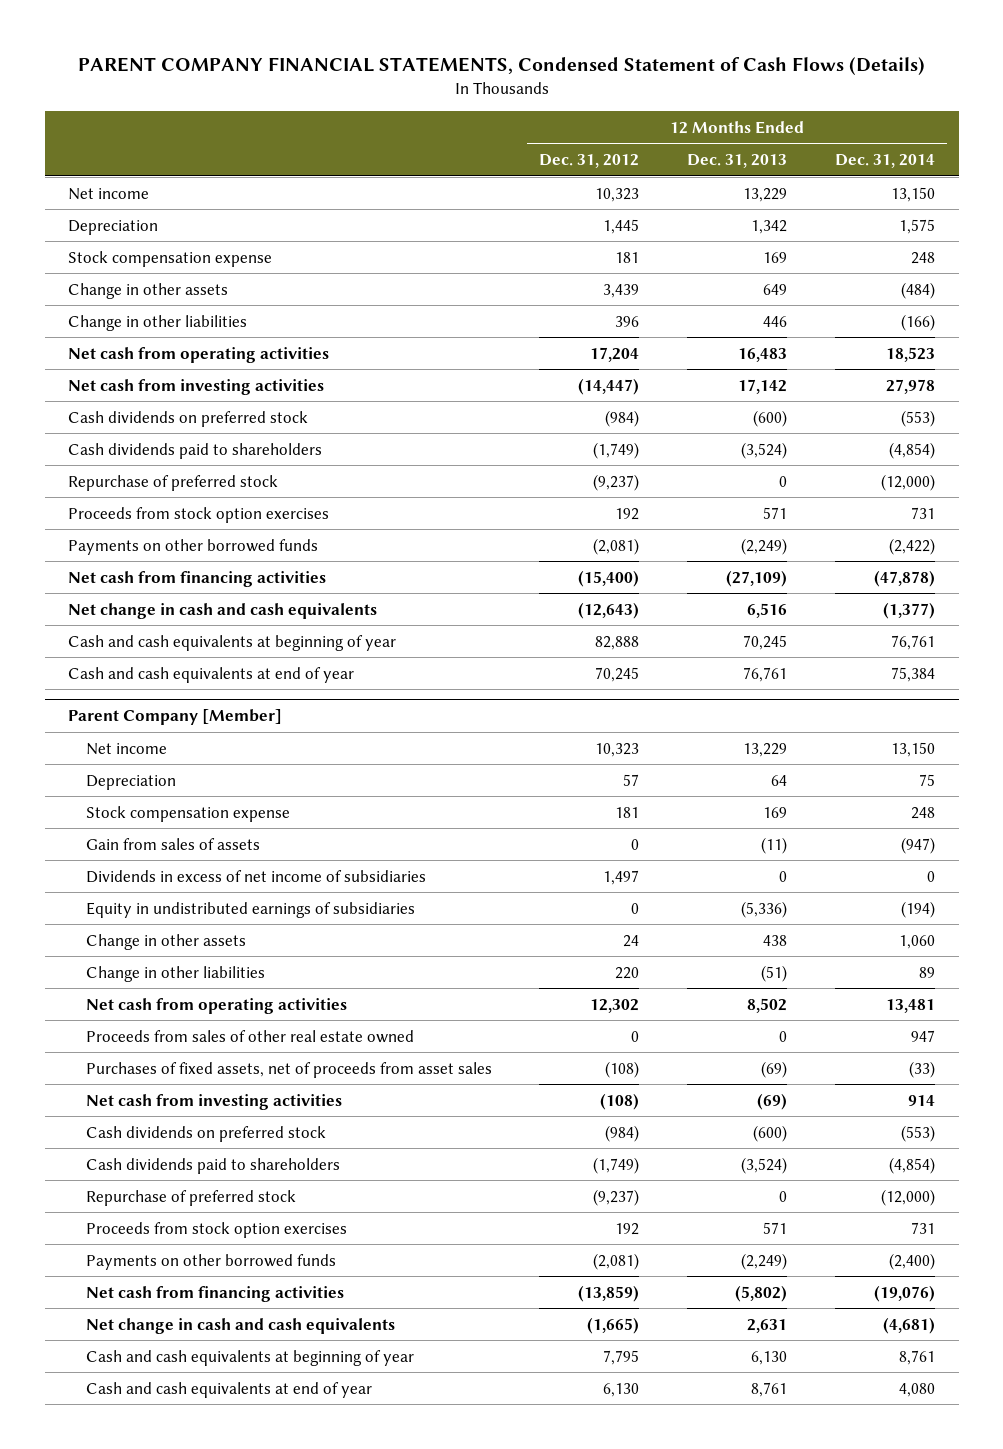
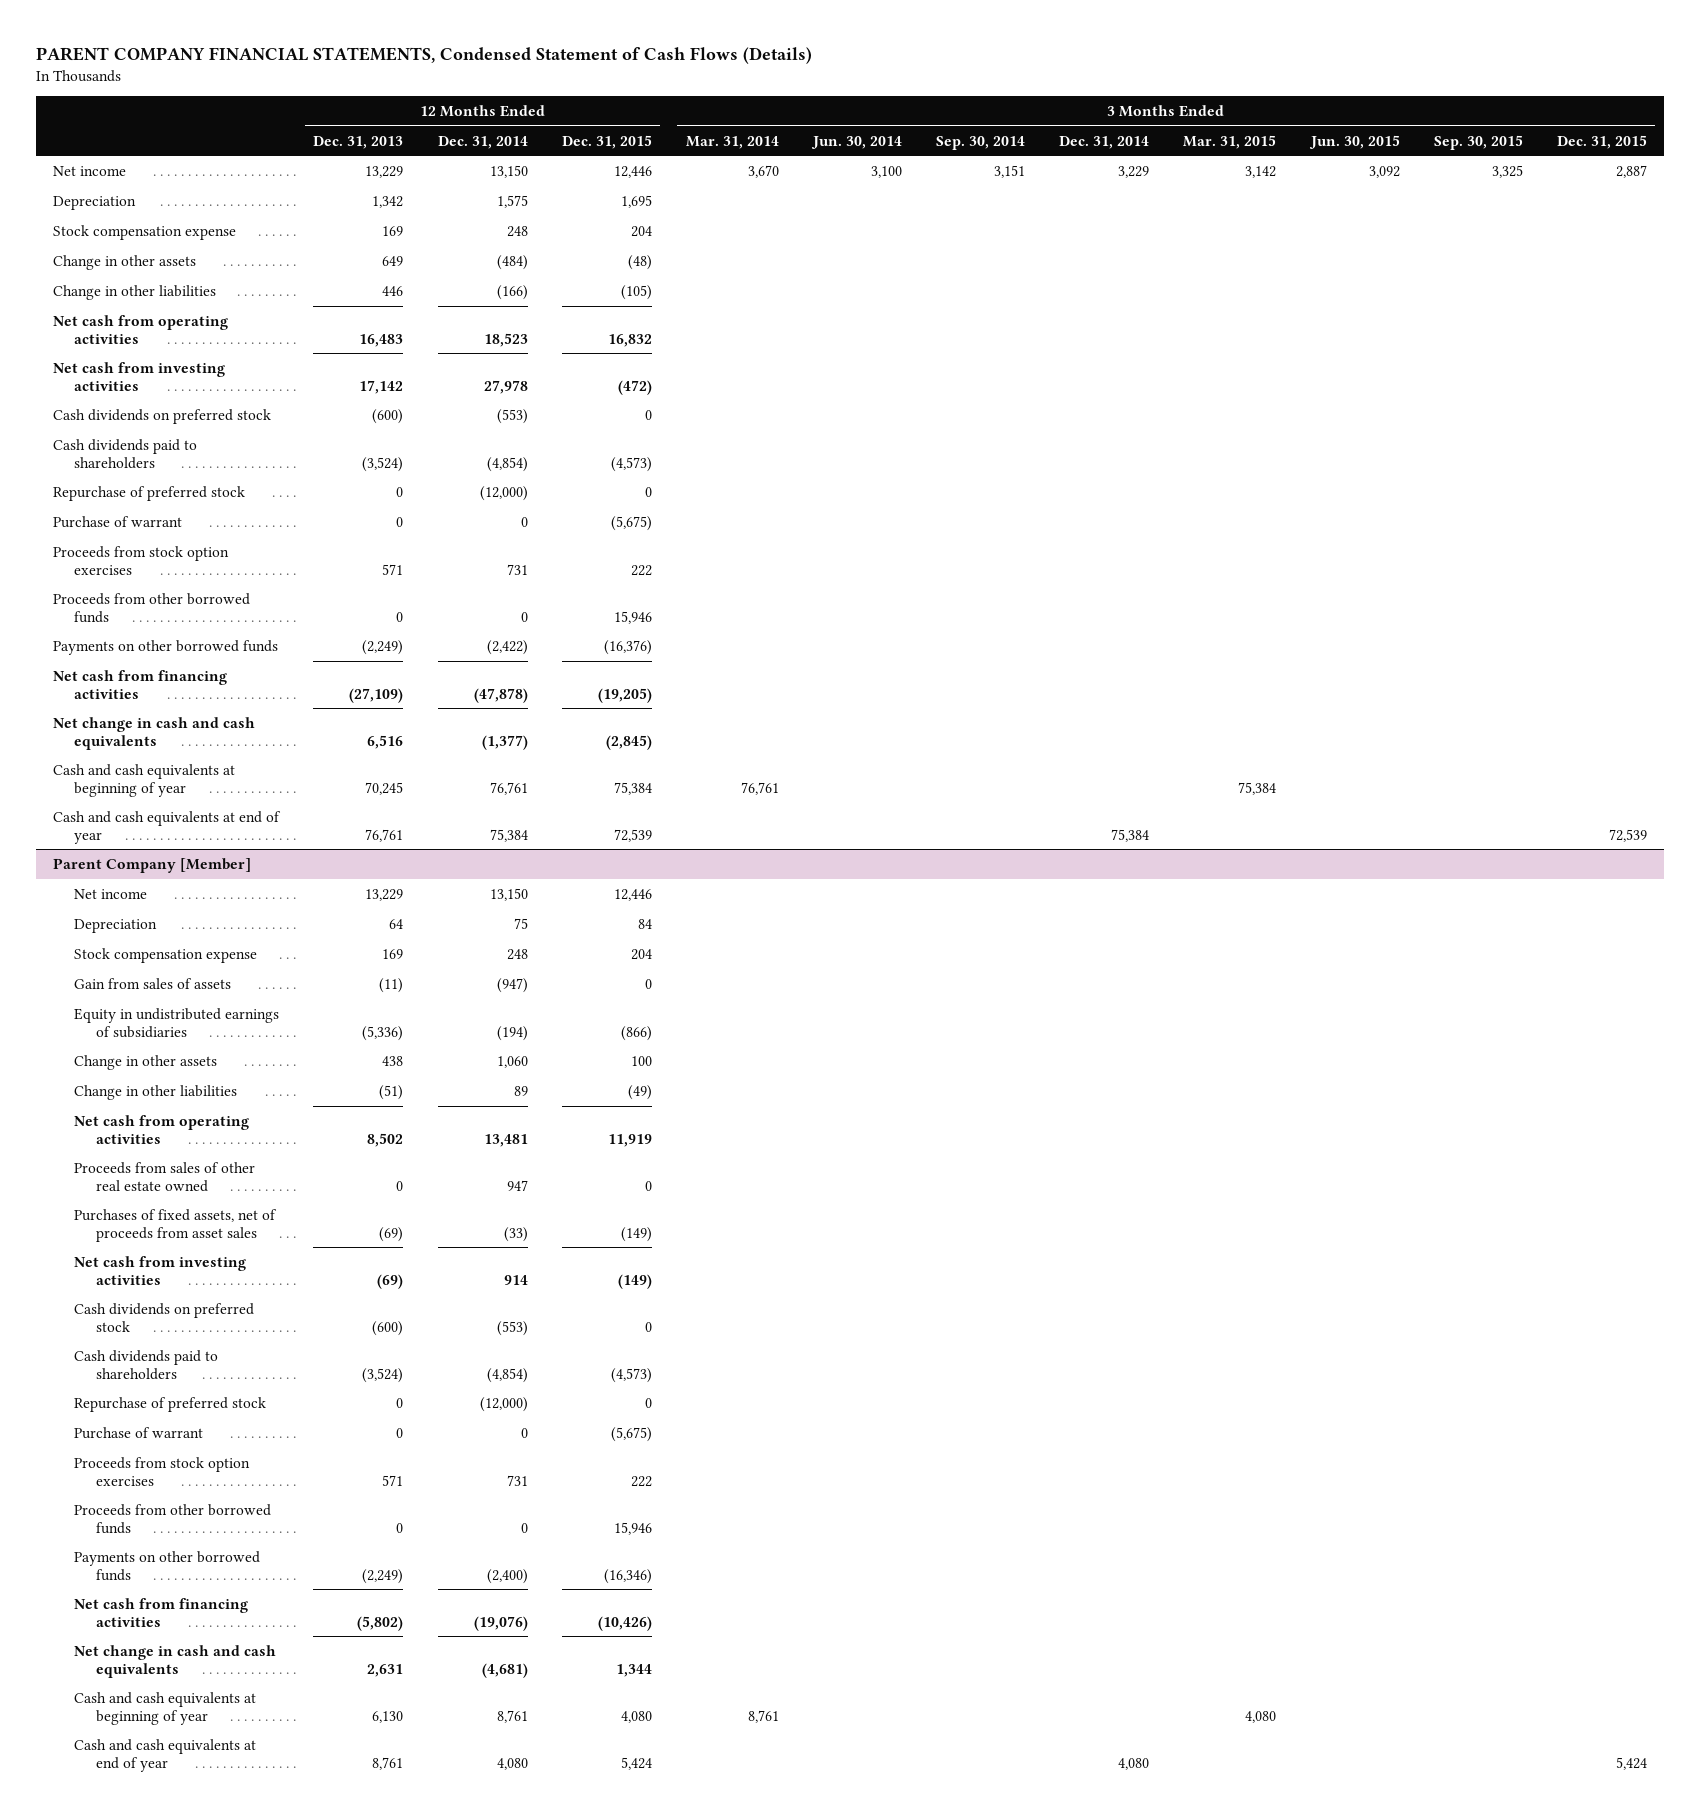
- | 12 Months Ended Dec. 31, 2012 | 12 Months Ended Dec. 31, 2013 | 12 Months Ended Dec. 31, 2014
+ | 12 Months Ended Dec. 31, 2013 | 12 Months Ended Dec. 31, 2014 | 12 Months Ended Dec. 31, 2015 | 3 Months Ended Mar. 31, 2014 | 3 Months Ended Jun. 30, 2014 | 3 Months Ended Sep. 30, 2014 | 3 Months Ended Dec. 31, 2014 | 3 Months Ended Mar. 31, 2015 | 3 Months Ended Jun. 30, 2015 | 3 Months Ended Sep. 30, 2015 | 3 Months Ended Dec. 31, 2015
+ Purchase of warrant | 0 | 0 | (5,675) | | | | | | | |
+ Proceeds from other borrowed funds | 0 | 0 | 15,946 | | | | | | | |
@ Parent Company [Member]
- Dividends in excess of net income of subsidiaries | 1,497 | 0 | 0
+ Purchase of warrant | 0 | 0 | (5,675) | | | | | | | |
+ Proceeds from other borrowed funds | 0 | 0 | 15,946 | | | | | | | |

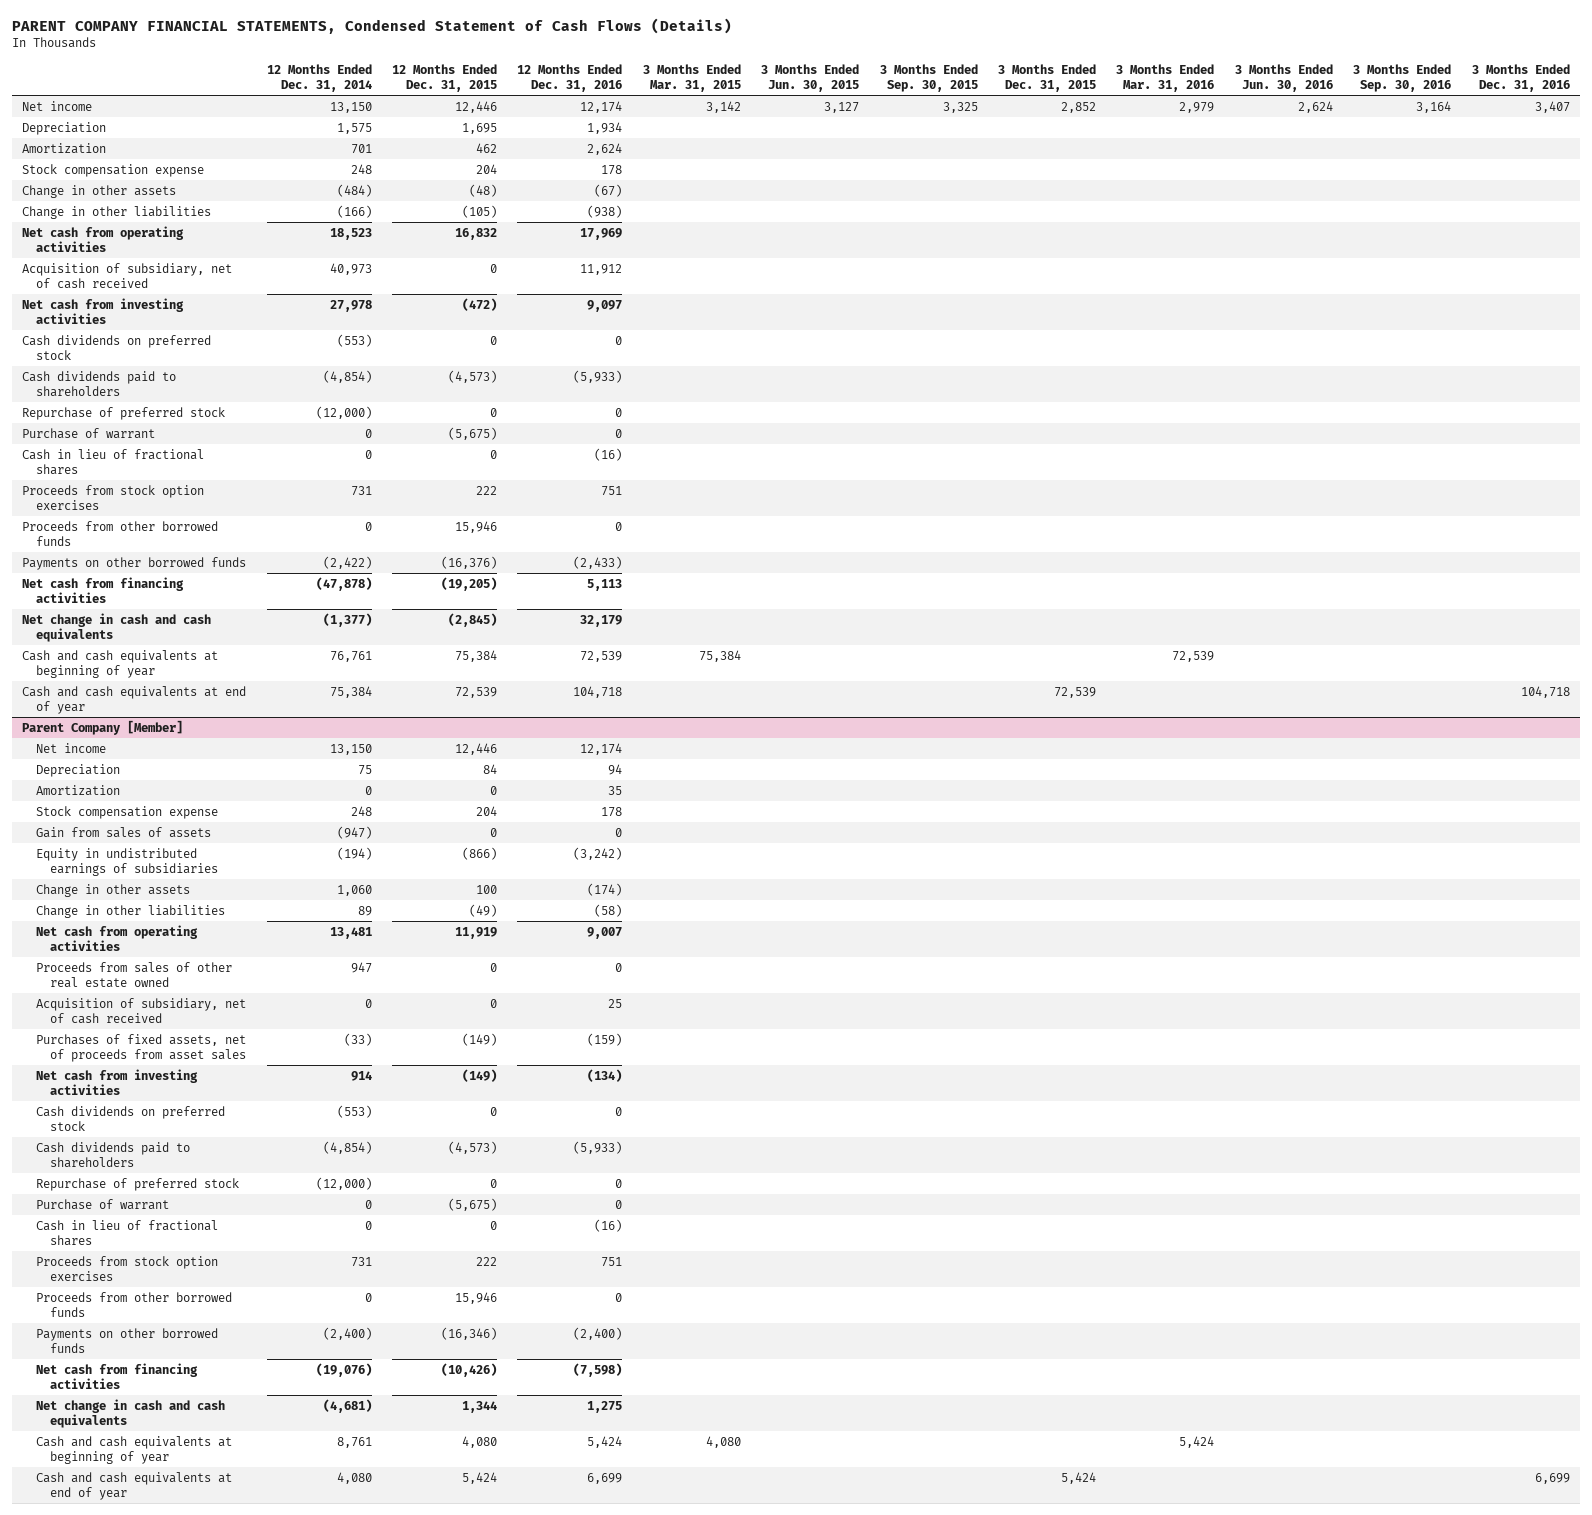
- | 12 Months Ended Dec. 31, 2013 | 12 Months Ended Dec. 31, 2014 | 12 Months Ended Dec. 31, 2015 | 3 Months Ended Mar. 31, 2014 | 3 Months Ended Jun. 30, 2014 | 3 Months Ended Sep. 30, 2014 | 3 Months Ended Dec. 31, 2014 | 3 Months Ended Mar. 31, 2015 | 3 Months Ended Jun. 30, 2015 | 3 Months Ended Sep. 30, 2015 | 3 Months Ended Dec. 31, 2015
+ | 12 Months Ended Dec. 31, 2014 | 12 Months Ended Dec. 31, 2015 | 12 Months Ended Dec. 31, 2016 | 3 Months Ended Mar. 31, 2015 | 3 Months Ended Jun. 30, 2015 | 3 Months Ended Sep. 30, 2015 | 3 Months Ended Dec. 31, 2015 | 3 Months Ended Mar. 31, 2016 | 3 Months Ended Jun. 30, 2016 | 3 Months Ended Sep. 30, 2016 | 3 Months Ended Dec. 31, 2016
- Net income | 13,229 | 13,150 | 12,446 | 3,670 | 3,100 | 3,151 | 3,229 | 3,142 | 3,092 | 3,325 | 2,887
+ Net income | 13,150 | 12,446 | 12,174 | 3,142 | 3,127 | 3,325 | 2,852 | 2,979 | 2,624 | 3,164 | 3,407
+ Amortization | 701 | 462 | 2,624 | | | | | | | |
+ Acquisition of subsidiary, net of cash received | 40,973 | 0 | 11,912 | | | | | | | |
+ Cash in lieu of fractional shares | 0 | 0 | (16) | | | | | | | |
@ Parent Company [Member]
+ Amortization | 0 | 0 | 35 | | | | | | | |
+ Acquisition of subsidiary, net of cash received | 0 | 0 | 25 | | | | | | | |
+ Cash in lieu of fractional shares | 0 | 0 | (16) | | | | | | | |

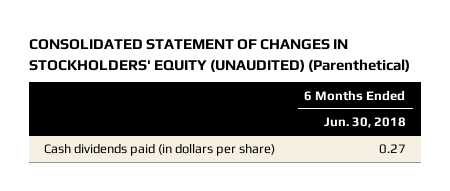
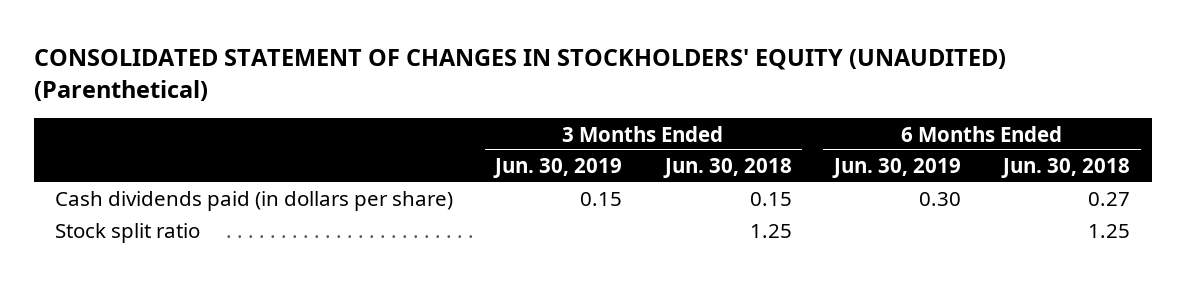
- | 6 Months Ended Jun. 30, 2018
+ | 3 Months Ended Jun. 30, 2019 | 3 Months Ended Jun. 30, 2018 | 6 Months Ended Jun. 30, 2019 | 6 Months Ended Jun. 30, 2018
+ Stock split ratio | | 1.25 | | 1.25

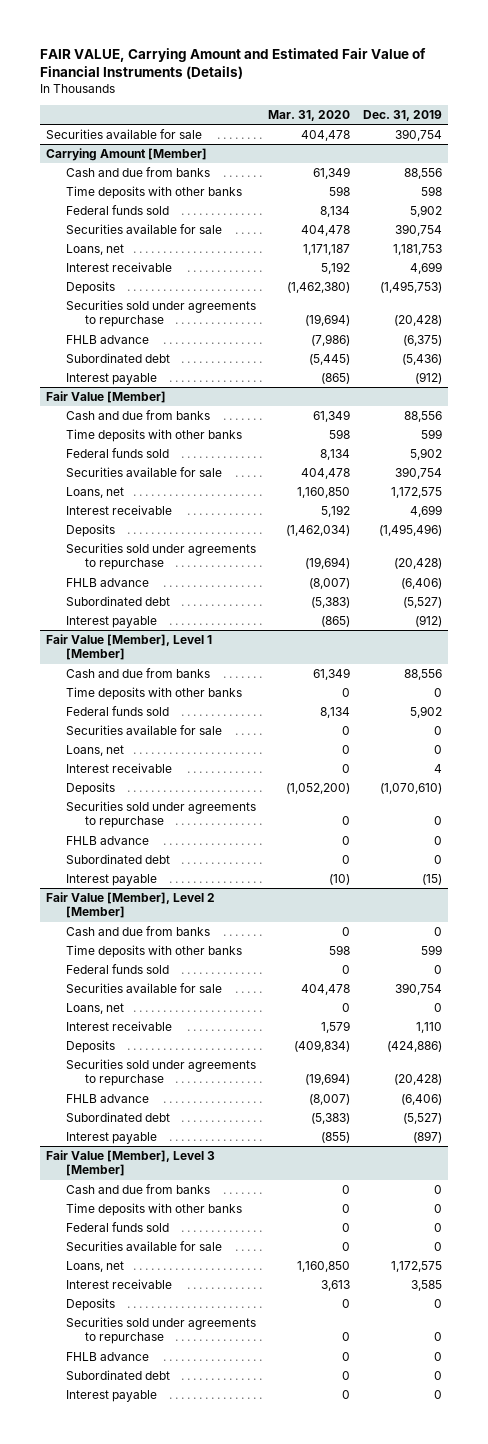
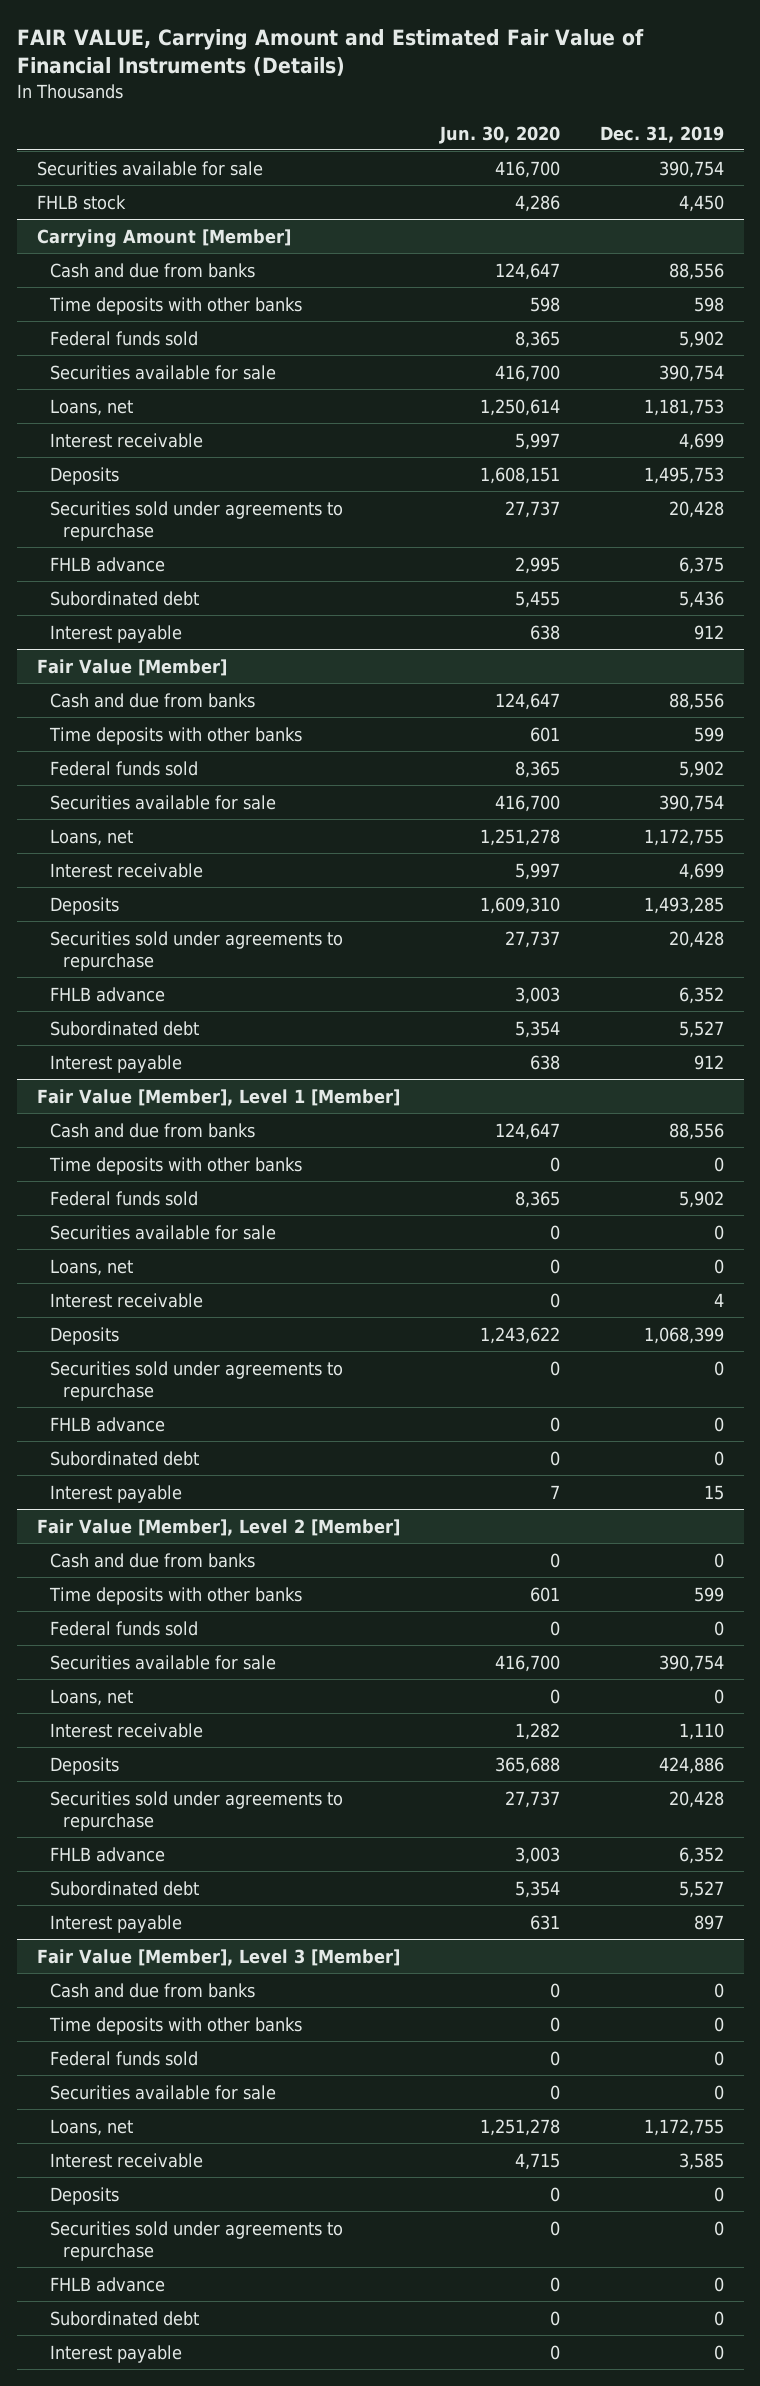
- | Mar. 31, 2020 | Dec. 31, 2019
+ | Jun. 30, 2020 | Dec. 31, 2019
+ FHLB stock | 4,286 | 4,450
@ Carrying Amount [Member]
- Deposits | (1,462,380) | (1,495,753)
- Securities sold under agreements to repurchase | (19,694) | (20,428)
- FHLB advance | (7,986) | (6,375)
- Subordinated debt | (5,445) | (5,436)
- Interest payable | (865) | (912)
+ Deposits | 1,608,151 | 1,495,753
+ Securities sold under agreements to repurchase | 27,737 | 20,428
+ FHLB advance | 2,995 | 6,375
+ Subordinated debt | 5,455 | 5,436
+ Interest payable | 638 | 912
@ Fair Value [Member]
- Loans, net | 1,160,850 | 1,172,575
+ Loans, net | 1,251,278 | 1,172,755
- Deposits | (1,462,034) | (1,495,496)
- Securities sold under agreements to repurchase | (19,694) | (20,428)
- FHLB advance | (8,007) | (6,406)
- Subordinated debt | (5,383) | (5,527)
- Interest payable | (865) | (912)
+ Deposits | 1,609,310 | 1,493,285
+ Securities sold under agreements to repurchase | 27,737 | 20,428
+ FHLB advance | 3,003 | 6,352
+ Subordinated debt | 5,354 | 5,527
+ Interest payable | 638 | 912
@ Fair Value [Member], Level 1 [Member]
- Deposits | (1,052,200) | (1,070,610)
+ Deposits | 1,243,622 | 1,068,399
- Interest payable | (10) | (15)
+ Interest payable | 7 | 15
@ Fair Value [Member], Level 2 [Member]
- Deposits | (409,834) | (424,886)
- Securities sold under agreements to repurchase | (19,694) | (20,428)
- FHLB advance | (8,007) | (6,406)
- Subordinated debt | (5,383) | (5,527)
- Interest payable | (855) | (897)
+ Deposits | 365,688 | 424,886
+ Securities sold under agreements to repurchase | 27,737 | 20,428
+ FHLB advance | 3,003 | 6,352
+ Subordinated debt | 5,354 | 5,527
+ Interest payable | 631 | 897
@ Fair Value [Member], Level 3 [Member]
- Loans, net | 1,160,850 | 1,172,575
+ Loans, net | 1,251,278 | 1,172,755

